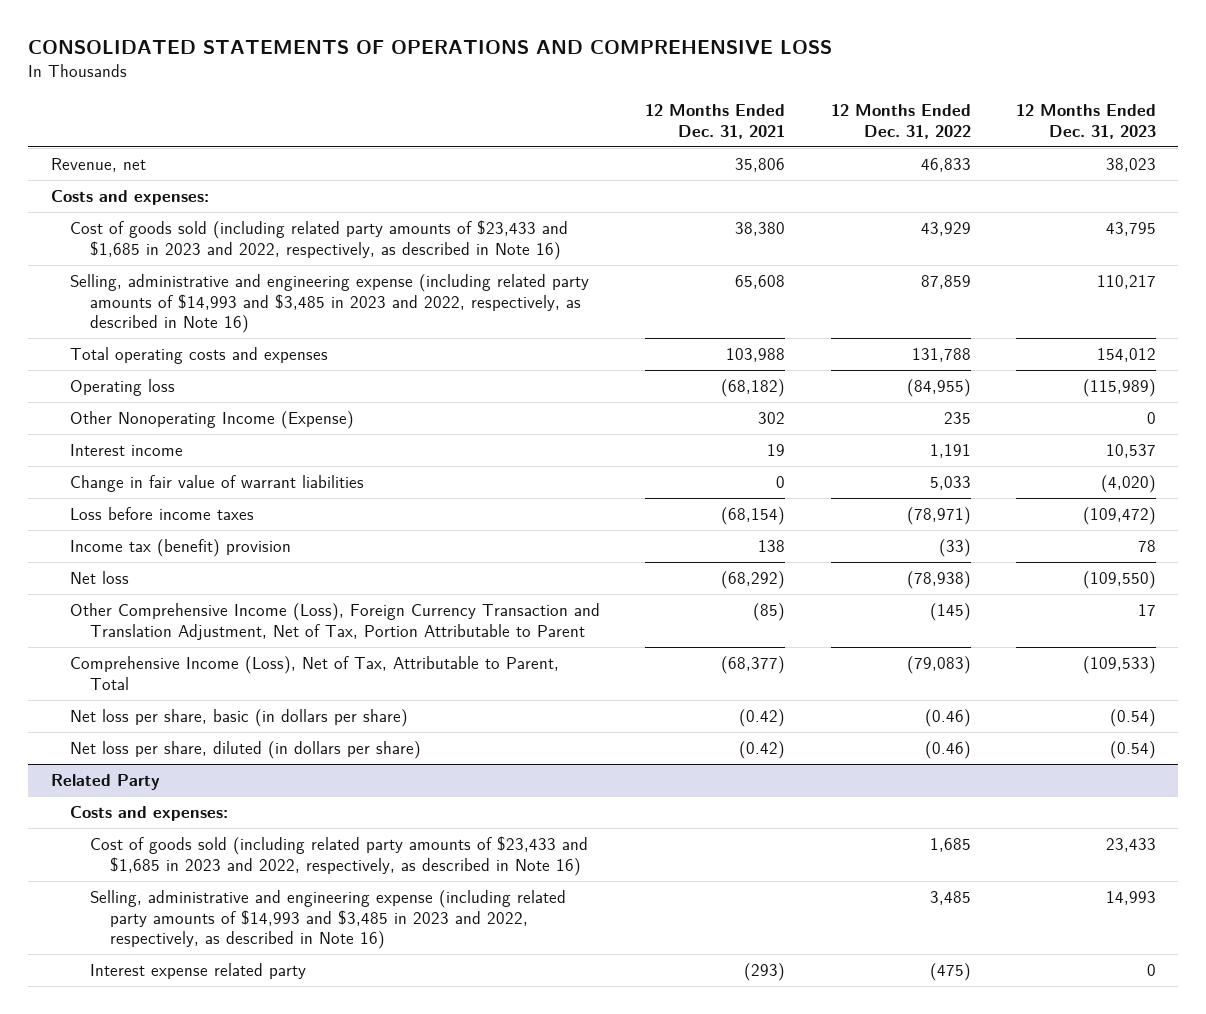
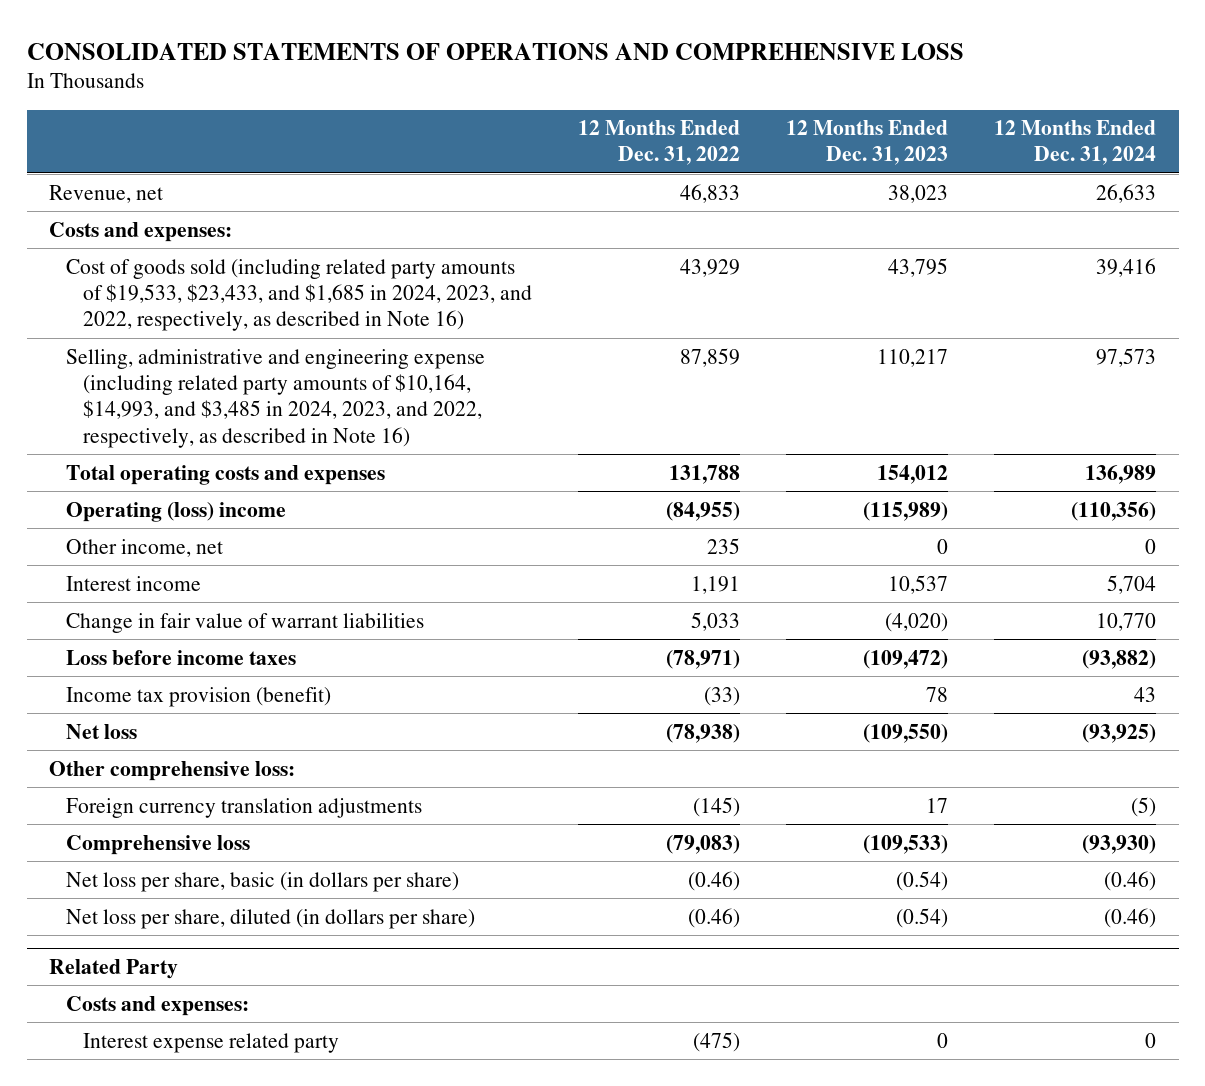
- | 12 Months Ended Dec. 31, 2021 | 12 Months Ended Dec. 31, 2022 | 12 Months Ended Dec. 31, 2023
+ | 12 Months Ended Dec. 31, 2022 | 12 Months Ended Dec. 31, 2023 | 12 Months Ended Dec. 31, 2024
- Cost of goods sold (including related party amounts of $23,433 and $1,685 in 2023 and 2022, respectively, as described in Note 16) | 38,380 | 43,929 | 43,795
- Selling, administrative and engineering expense (including related party amounts of $14,993 and $3,485 in 2023 and 2022, respectively, as described in Note 16) | 65,608 | 87,859 | 110,217
+ Cost of goods sold (including related party amounts of $19,533, $23,433, and $1,685 in 2024, 2023, and 2022, respectively, as described in Note 16) | 43,929 | 43,795 | 39,416
+ Selling, administrative and engineering expense (including related party amounts of $10,164, $14,993, and $3,485 in 2024, 2023, and 2022, respectively, as described in Note 16) | 87,859 | 110,217 | 97,573
- Operating loss | (68,182) | (84,955) | (115,989)
- Other Nonoperating Income (Expense) | 302 | 235 | 0
+ Operating (loss) income | (84,955) | (115,989) | (110,356)
+ Other income, net | 235 | 0 | 0
- Income tax (benefit) provision | 138 | (33) | 78
+ Income tax provision (benefit) | (33) | 78 | 43
- Other Comprehensive Income (Loss), Foreign Currency Transaction and Translation Adjustment, Net of Tax, Portion Attributable to Parent | (85) | (145) | 17
- Comprehensive Income (Loss), Net of Tax, Attributable to Parent, Total | (68,377) | (79,083) | (109,533)
+ Other comprehensive loss:
+ Foreign currency translation adjustments | (145) | 17 | (5)
+ Comprehensive loss | (79,083) | (109,533) | (93,930)
@ Related Party
- Cost of goods sold (including related party amounts of $23,433 and $1,685 in 2023 and 2022, respectively, as described in Note 16) | | 1,685 | 23,433
- Selling, administrative and engineering expense (including related party amounts of $14,993 and $3,485 in 2023 and 2022, respectively, as described in Note 16) | | 3,485 | 14,993

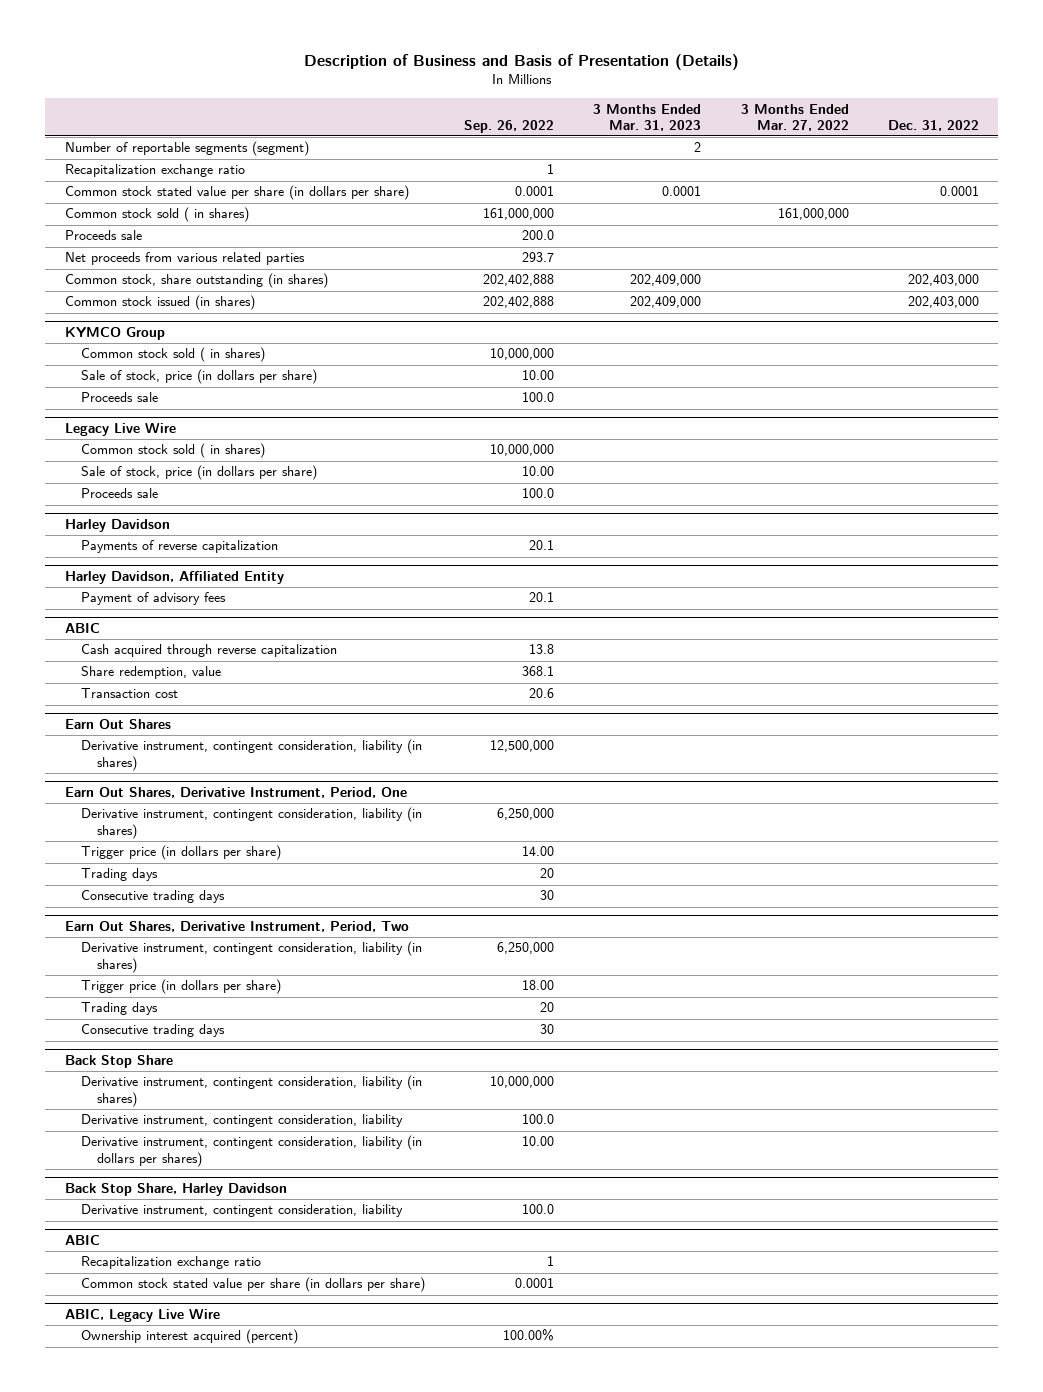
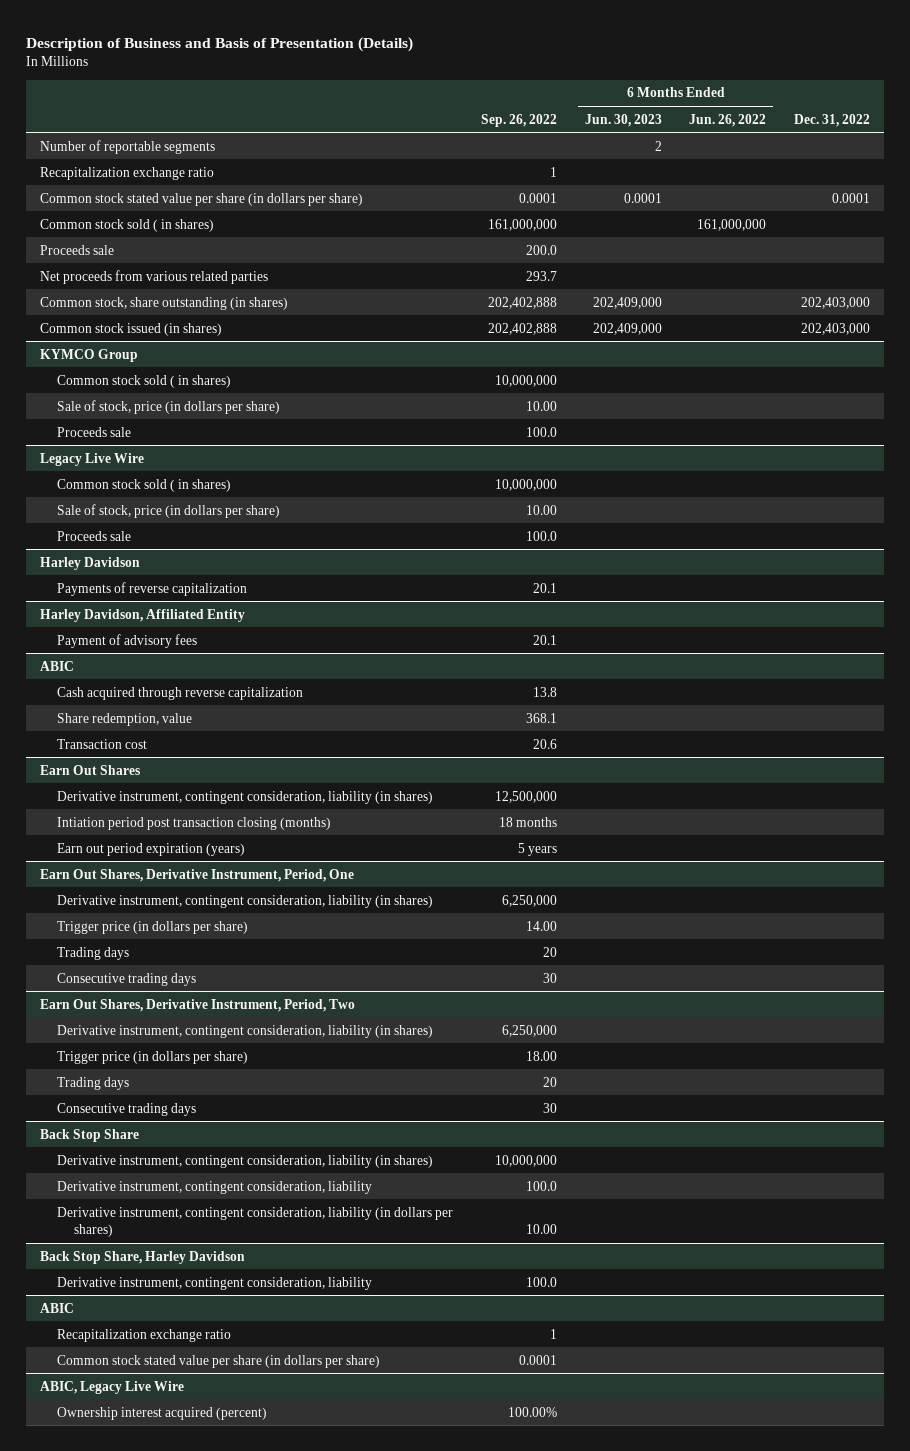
- | Sep. 26, 2022 | 3 Months Ended Mar. 31, 2023 | 3 Months Ended Mar. 27, 2022 | Dec. 31, 2022
+ | Sep. 26, 2022 | 6 Months Ended Jun. 30, 2023 | 6 Months Ended Jun. 26, 2022 | Dec. 31, 2022
- Number of reportable segments (segment) | | 2 | |
+ Number of reportable segments | | 2 | |
@ Earn Out Shares
+ Intiation period post transaction closing (months) | 18 months | | |
+ Earn out period expiration (years) | 5 years | | |

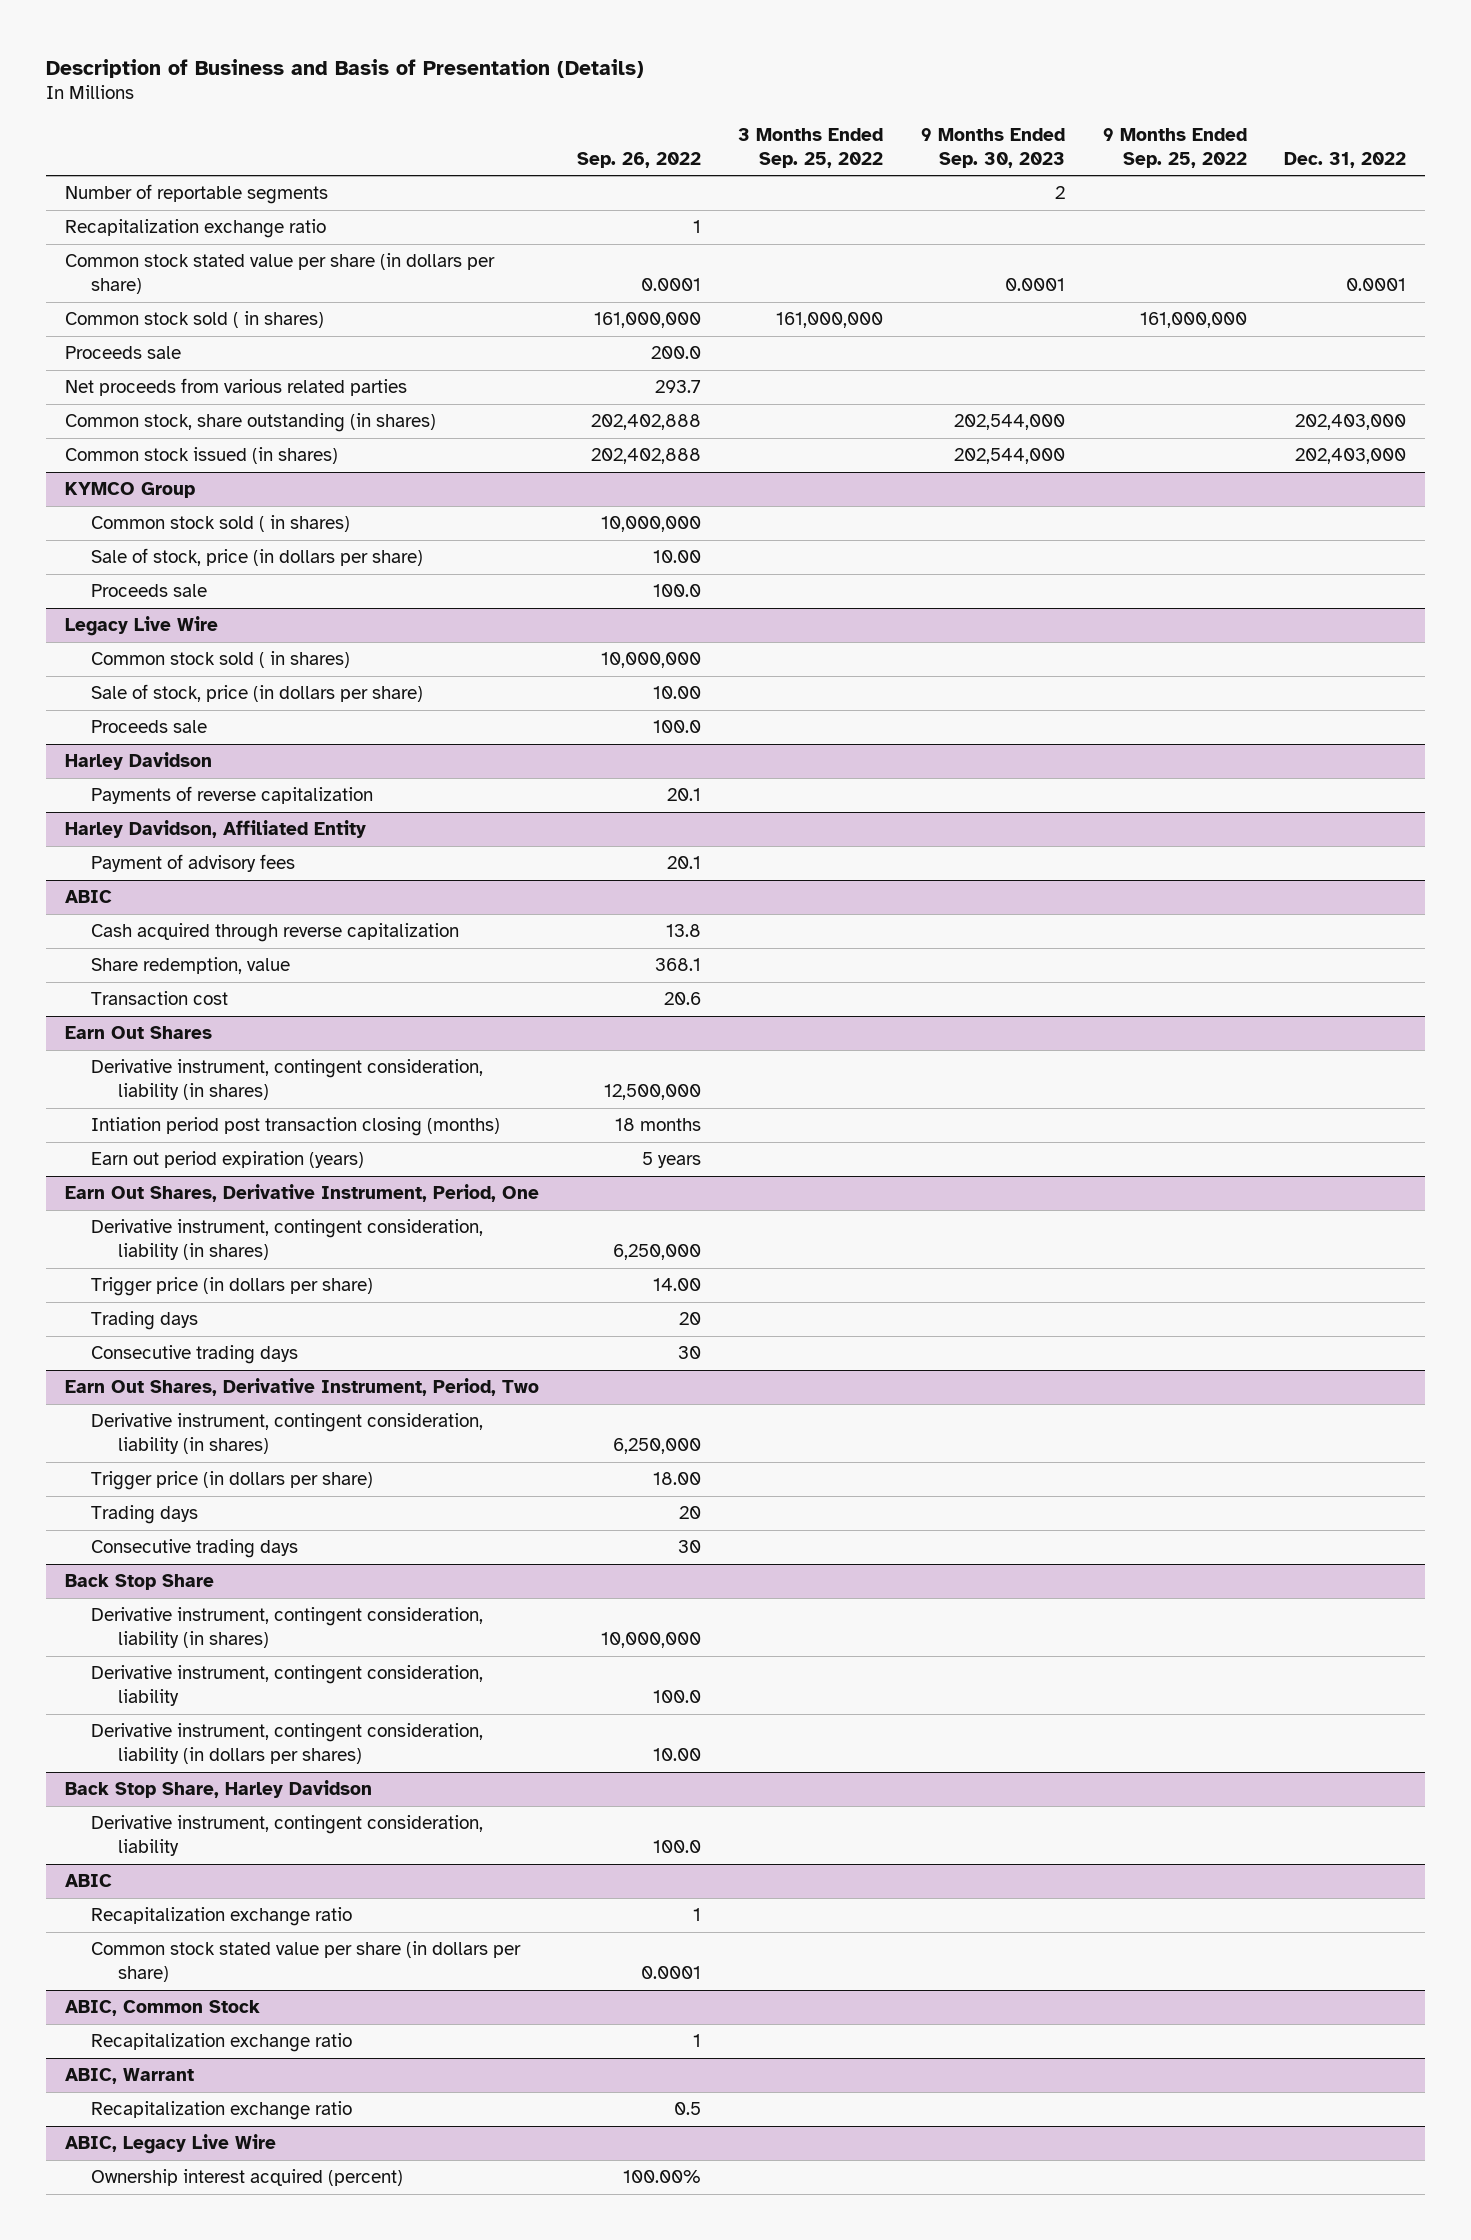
- | Sep. 26, 2022 | 6 Months Ended Jun. 30, 2023 | 6 Months Ended Jun. 26, 2022 | Dec. 31, 2022
+ | Sep. 26, 2022 | 3 Months Ended Sep. 25, 2022 | 9 Months Ended Sep. 30, 2023 | 9 Months Ended Sep. 25, 2022 | Dec. 31, 2022
+ ABIC, Common Stock
+ Recapitalization exchange ratio | 1 | | | |
+ ABIC, Warrant
+ Recapitalization exchange ratio | 0.5 | | | |

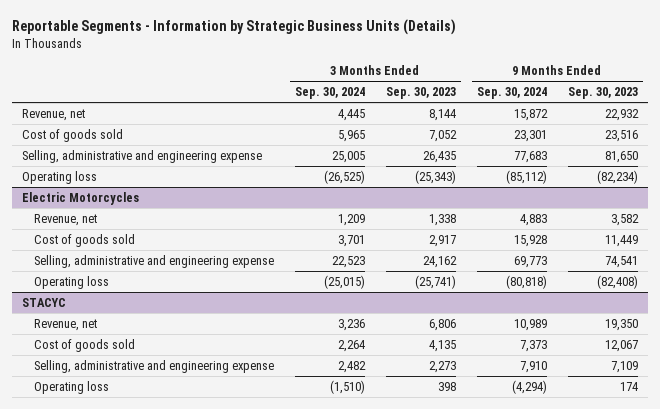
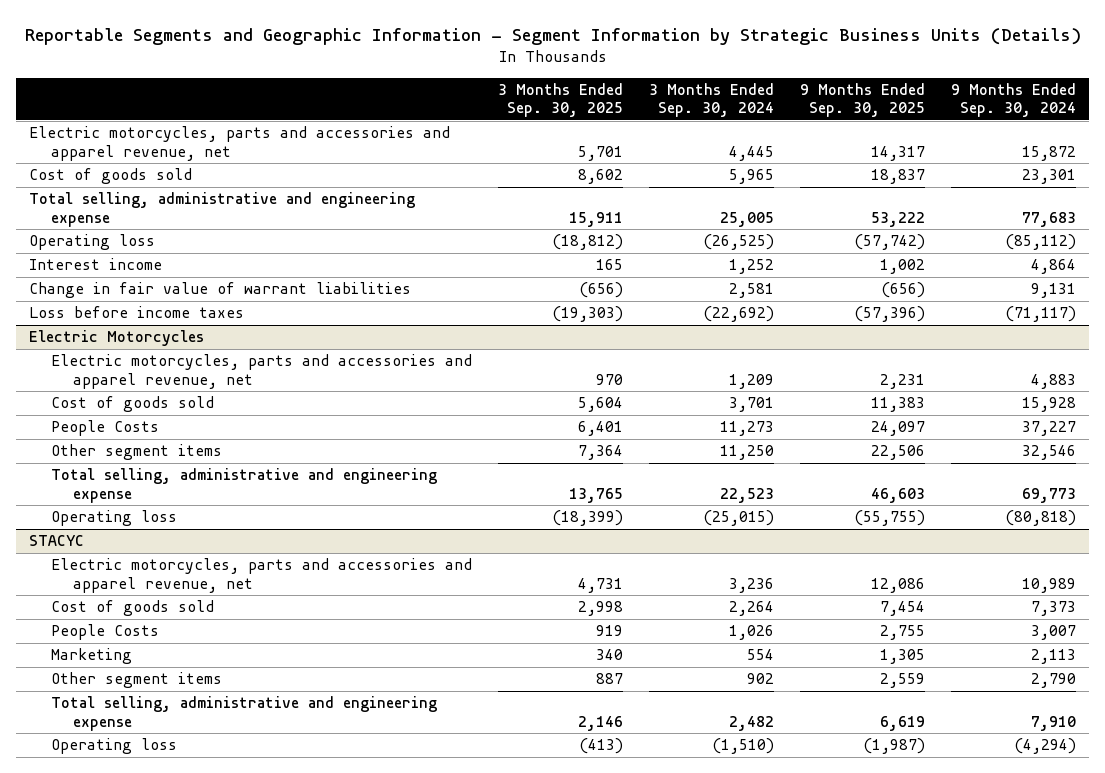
- Reportable Segments - Information by Strategic Business Units (Details)
+ Reportable Segments and Geographic Information - Segment Information by Strategic Business Units (Details)
- | 3 Months Ended Sep. 30, 2024 | 3 Months Ended Sep. 30, 2023 | 9 Months Ended Sep. 30, 2024 | 9 Months Ended Sep. 30, 2023
+ | 3 Months Ended Sep. 30, 2025 | 3 Months Ended Sep. 30, 2024 | 9 Months Ended Sep. 30, 2025 | 9 Months Ended Sep. 30, 2024
- Revenue, net | 4,445 | 8,144 | 15,872 | 22,932
+ Electric motorcycles, parts and accessories and apparel revenue, net | 5,701 | 4,445 | 14,317 | 15,872
- Selling, administrative and engineering expense | 25,005 | 26,435 | 77,683 | 81,650
+ Total selling, administrative and engineering expense | 15,911 | 25,005 | 53,222 | 77,683
+ Interest income | 165 | 1,252 | 1,002 | 4,864
+ Change in fair value of warrant liabilities | (656) | 2,581 | (656) | 9,131
+ Loss before income taxes | (19,303) | (22,692) | (57,396) | (71,117)
@ Electric Motorcycles
- Revenue, net | 1,209 | 1,338 | 4,883 | 3,582
+ Electric motorcycles, parts and accessories and apparel revenue, net | 970 | 1,209 | 2,231 | 4,883
- Selling, administrative and engineering expense | 22,523 | 24,162 | 69,773 | 74,541
+ People Costs | 6,401 | 11,273 | 24,097 | 37,227
+ Other segment items | 7,364 | 11,250 | 22,506 | 32,546
+ Total selling, administrative and engineering expense | 13,765 | 22,523 | 46,603 | 69,773
@ STACYC
- Revenue, net | 3,236 | 6,806 | 10,989 | 19,350
+ Electric motorcycles, parts and accessories and apparel revenue, net | 4,731 | 3,236 | 12,086 | 10,989
- Selling, administrative and engineering expense | 2,482 | 2,273 | 7,910 | 7,109
+ People Costs | 919 | 1,026 | 2,755 | 3,007
+ Marketing | 340 | 554 | 1,305 | 2,113
+ Other segment items | 887 | 902 | 2,559 | 2,790
+ Total selling, administrative and engineering expense | 2,146 | 2,482 | 6,619 | 7,910

